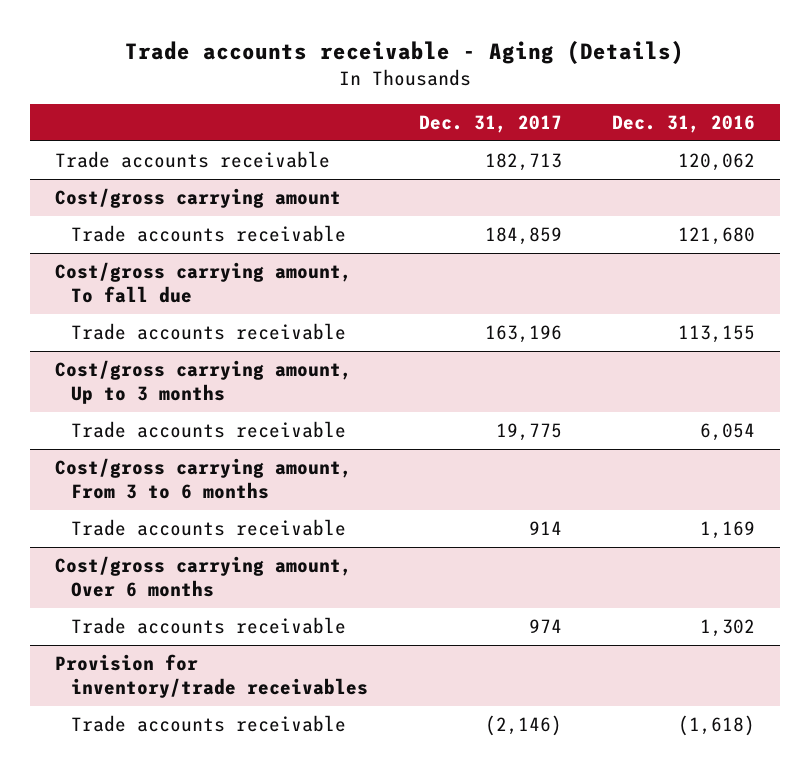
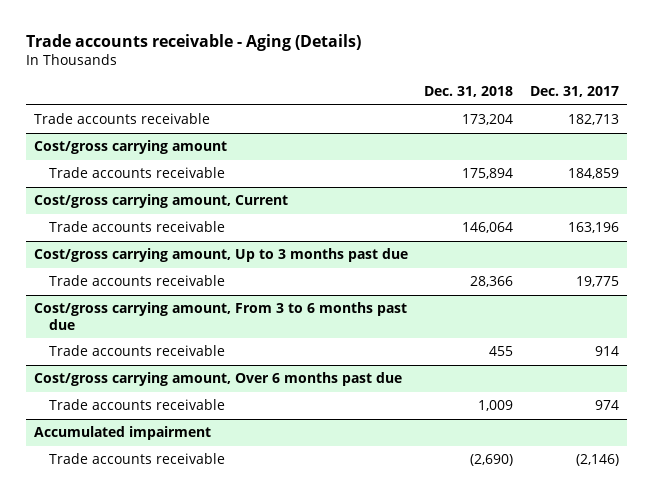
- | Dec. 31, 2017 | Dec. 31, 2016
+ | Dec. 31, 2018 | Dec. 31, 2017
- Cost/gross carrying amount, To fall due
+ Cost/gross carrying amount, Current
- Cost/gross carrying amount, Up to 3 months
+ Cost/gross carrying amount, Up to 3 months past due
- Cost/gross carrying amount, From 3 to 6 months
+ Cost/gross carrying amount, From 3 to 6 months past due
- Cost/gross carrying amount, Over 6 months
+ Cost/gross carrying amount, Over 6 months past due
- Provision for inventory/trade receivables
+ Accumulated impairment

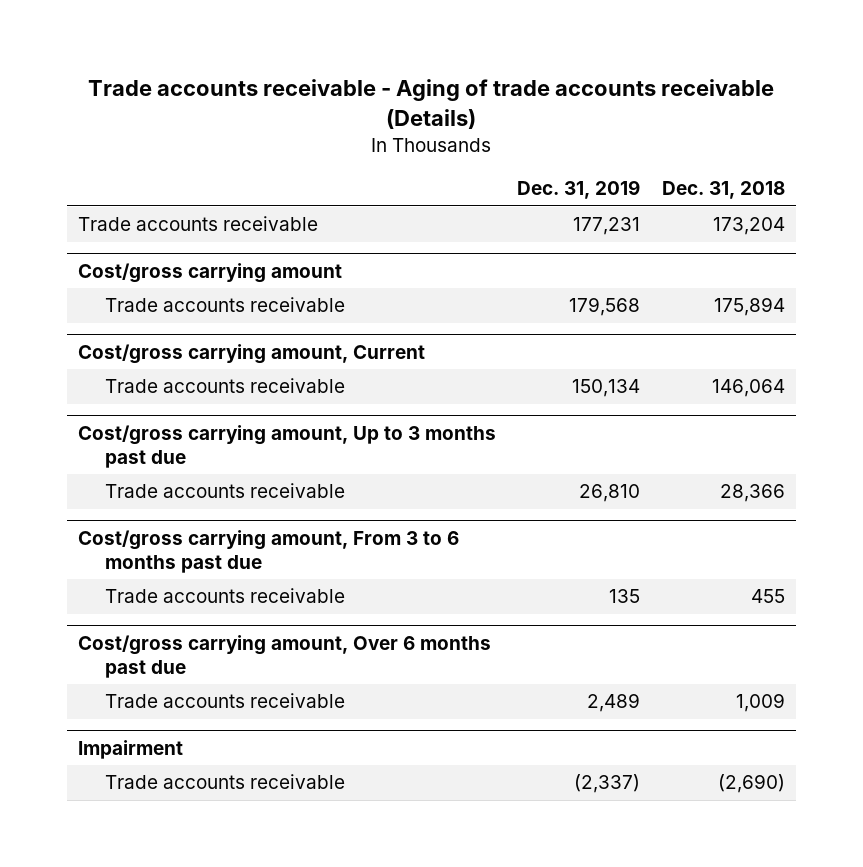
- Trade accounts receivable - Aging (Details)
+ Trade accounts receivable - Aging of trade accounts receivable (Details)
- | Dec. 31, 2018 | Dec. 31, 2017
+ | Dec. 31, 2019 | Dec. 31, 2018
- Accumulated impairment
+ Impairment

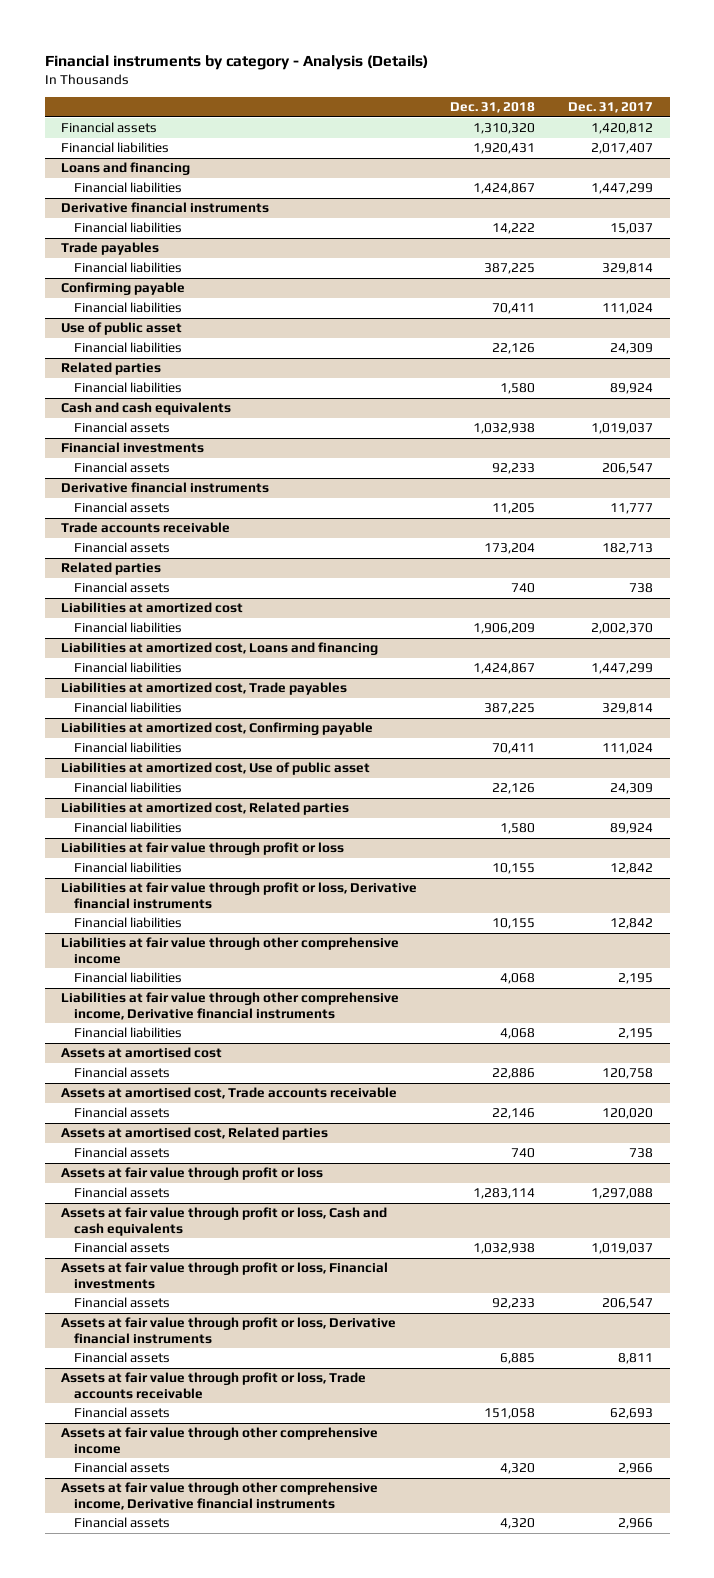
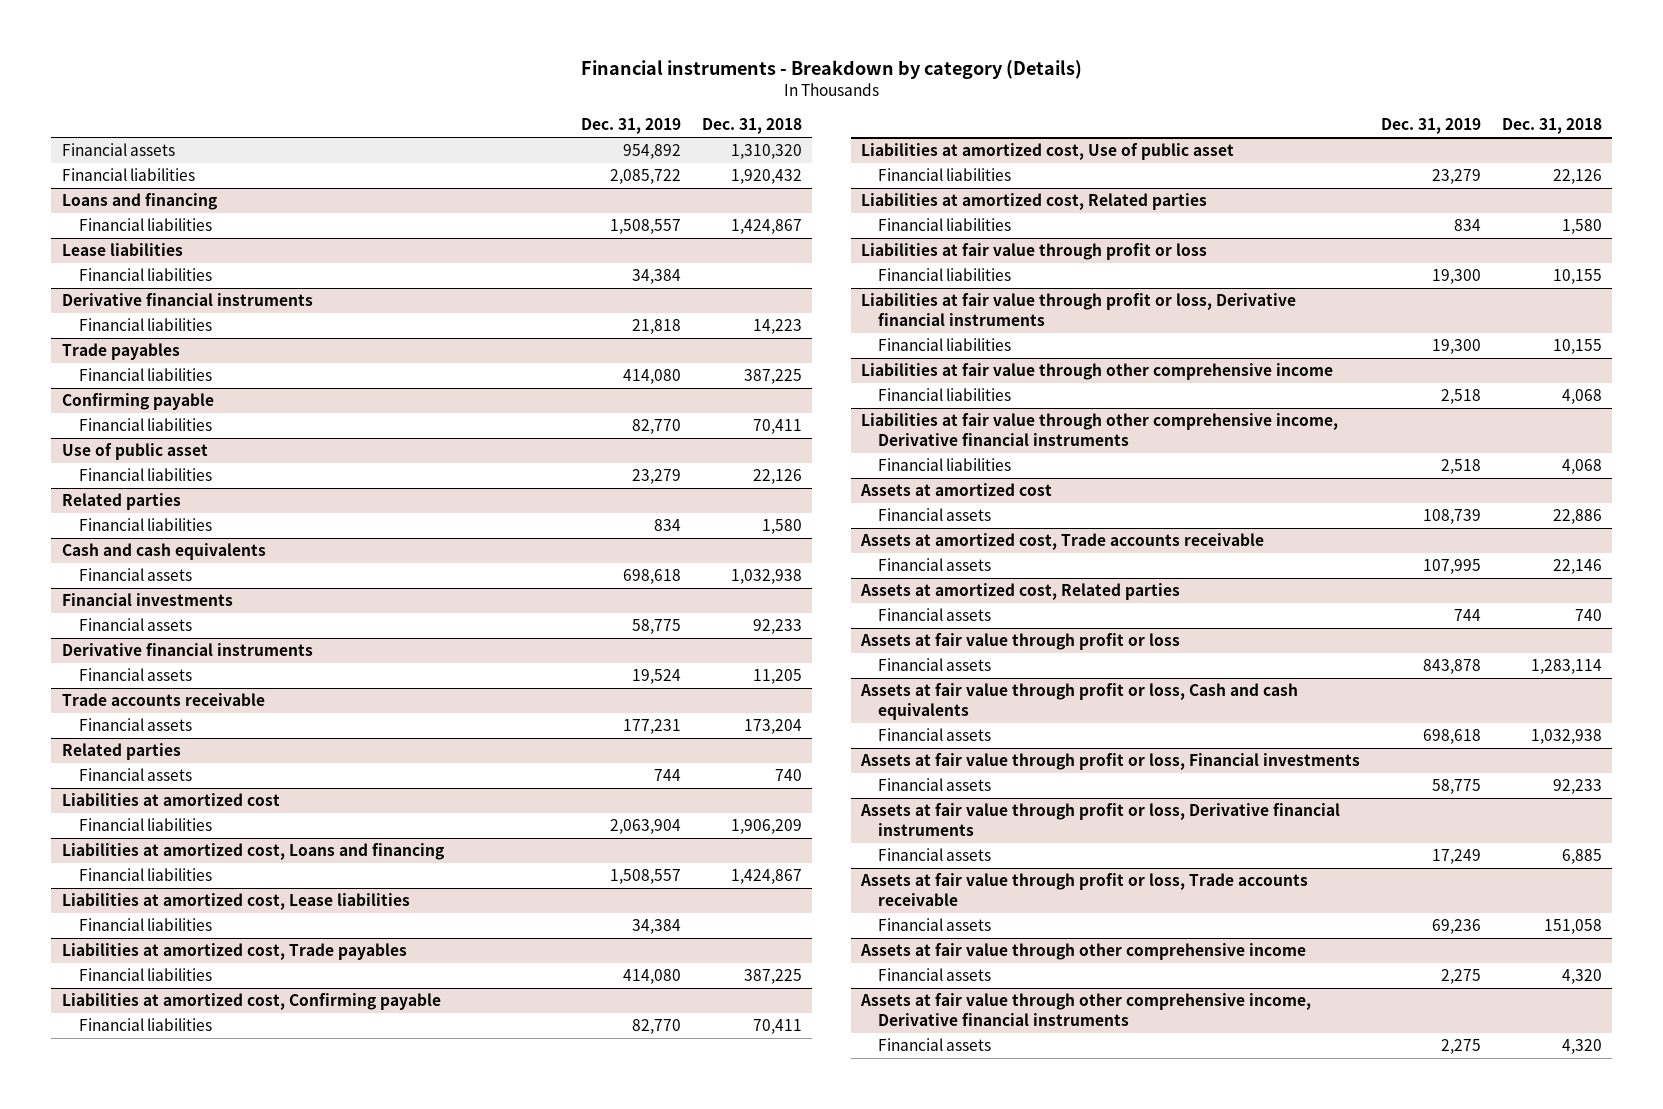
- Financial instruments by category - Analysis (Details)
+ Financial instruments - Breakdown by category (Details)
- | Dec. 31, 2018 | Dec. 31, 2017
+ | Dec. 31, 2019 | Dec. 31, 2018
- Financial liabilities | 1,920,431 | 2,017,407
+ Financial liabilities | 2,085,722 | 1,920,432
+ Lease liabilities
+ Financial liabilities | 34,384 |
@ Derivative financial instruments
- Financial liabilities | 14,222 | 15,037
+ Financial liabilities | 21,818 | 14,223
+ Liabilities at amortized cost, Lease liabilities
+ Financial liabilities | 34,384 |
- Assets at amortised cost
+ Assets at amortized cost
- Assets at amortised cost, Trade accounts receivable
+ Assets at amortized cost, Trade accounts receivable
- Assets at amortised cost, Related parties
+ Assets at amortized cost, Related parties

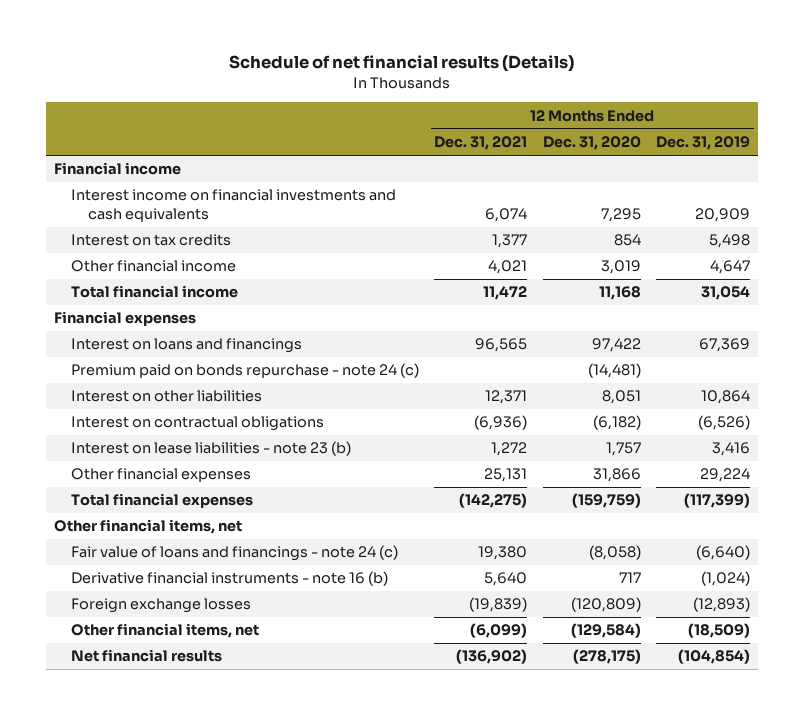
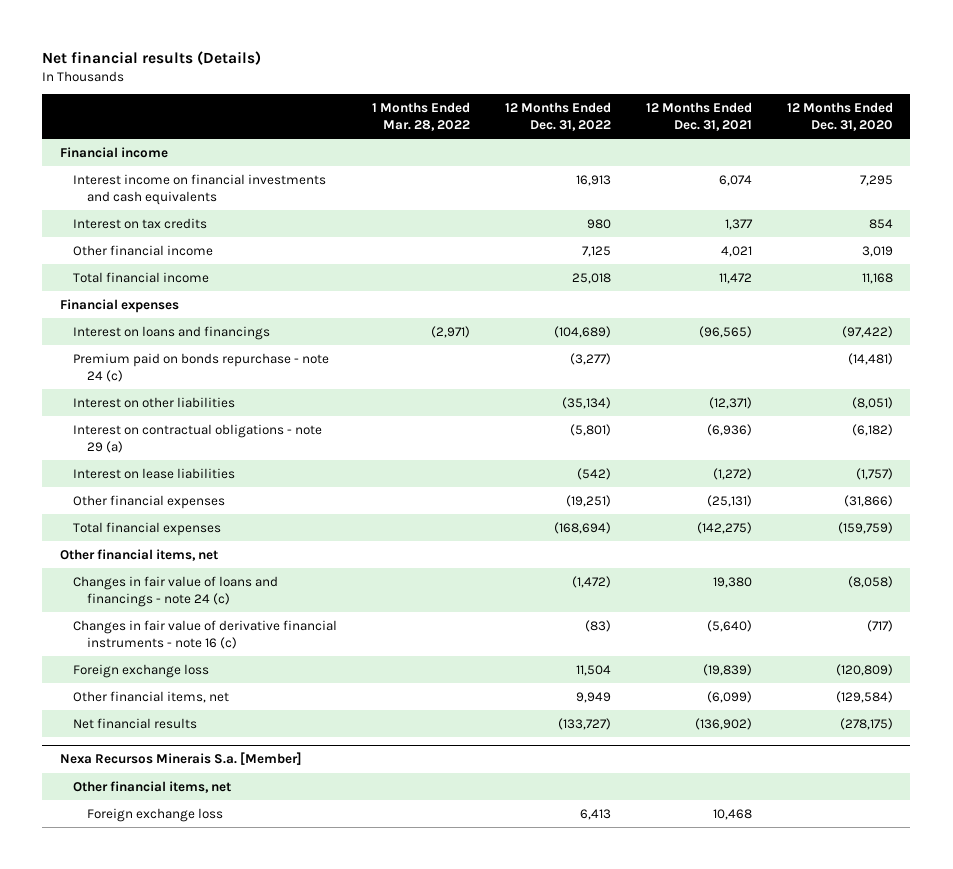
- Schedule of net financial results (Details)
+ Net financial results (Details)
- | 12 Months Ended Dec. 31, 2021 | 12 Months Ended Dec. 31, 2020 | 12 Months Ended Dec. 31, 2019
+ | 1 Months Ended Mar. 28, 2022 | 12 Months Ended Dec. 31, 2022 | 12 Months Ended Dec. 31, 2021 | 12 Months Ended Dec. 31, 2020
- Interest on loans and financings | 96,565 | 97,422 | 67,369
+ Interest on loans and financings | (2,971) | (104,689) | (96,565) | (97,422)
- Interest on other liabilities | 12,371 | 8,051 | 10,864
- Interest on contractual obligations | (6,936) | (6,182) | (6,526)
- Interest on lease liabilities - note 23 (b) | 1,272 | 1,757 | 3,416
- Other financial expenses | 25,131 | 31,866 | 29,224
+ Interest on other liabilities | | (35,134) | (12,371) | (8,051)
+ Interest on contractual obligations - note 29 (a) | | (5,801) | (6,936) | (6,182)
+ Interest on lease liabilities | | (542) | (1,272) | (1,757)
+ Other financial expenses | | (19,251) | (25,131) | (31,866)
- Fair value of loans and financings - note 24 (c) | 19,380 | (8,058) | (6,640)
- Derivative financial instruments - note 16 (b) | 5,640 | 717 | (1,024)
- Foreign exchange losses | (19,839) | (120,809) | (12,893)
+ Changes in fair value of loans and financings - note 24 (c) | | (1,472) | 19,380 | (8,058)
+ Changes in fair value of derivative financial instruments - note 16 (c) | | (83) | (5,640) | (717)
+ Foreign exchange loss | | 11,504 | (19,839) | (120,809)
+ Nexa Recursos Minerais S.a. [Member]
+ Other financial items, net
+ Foreign exchange loss | | 6,413 | 10,468 |

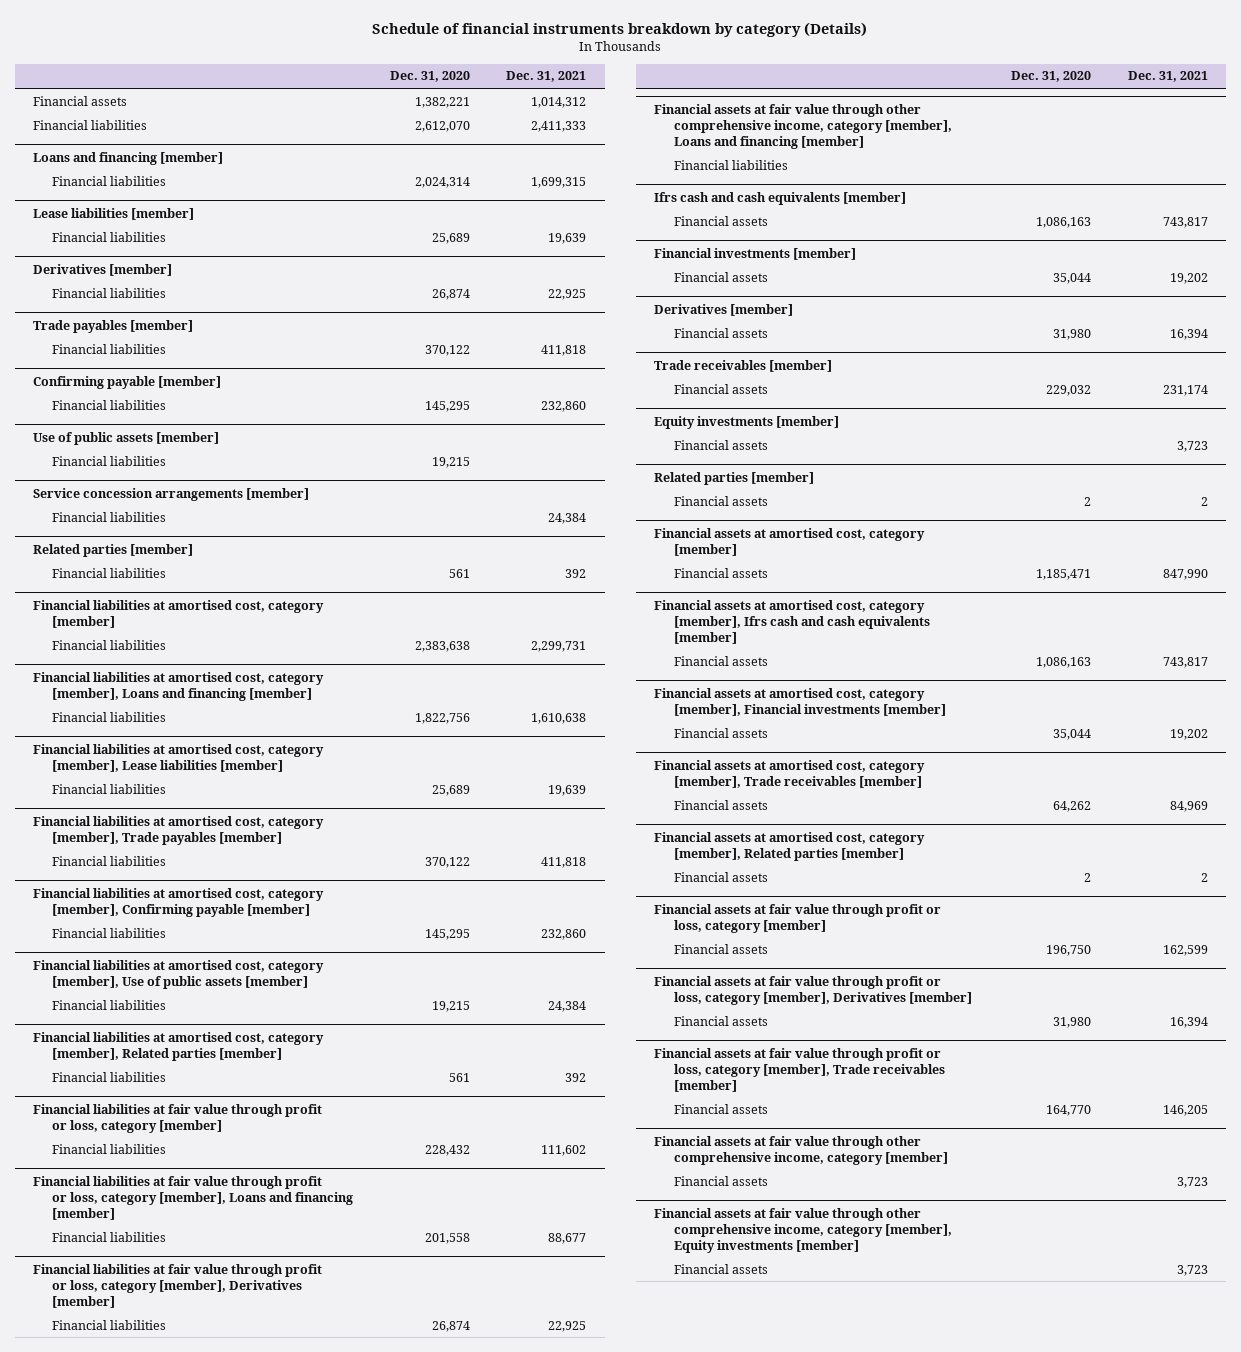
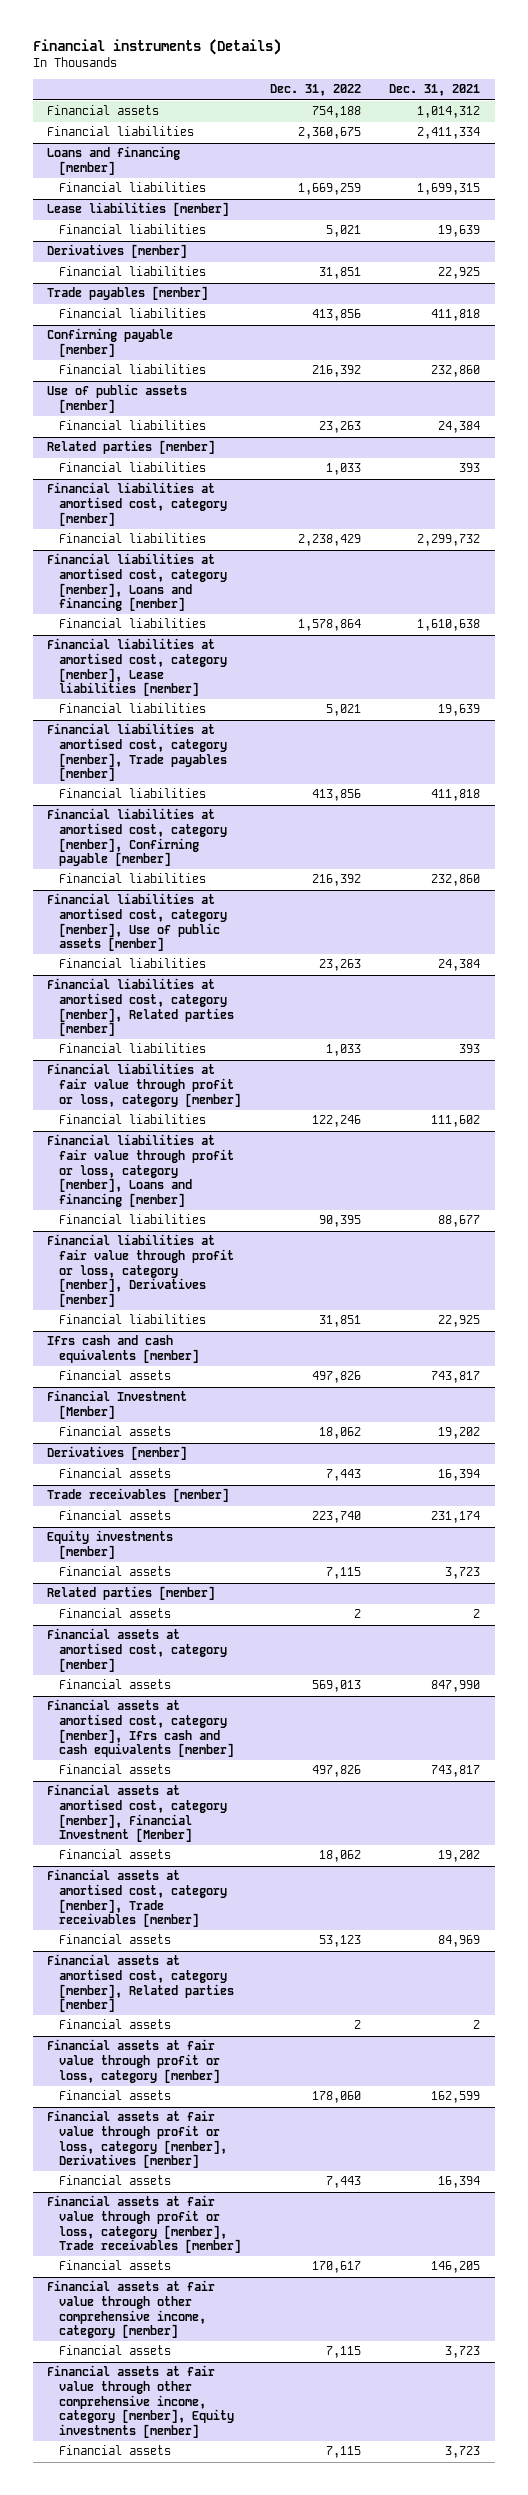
- Schedule of financial instruments breakdown by category (Details)
+ Financial instruments (Details)
- | Dec. 31, 2020 | Dec. 31, 2021
+ | Dec. 31, 2022 | Dec. 31, 2021
- Financial liabilities | 2,612,070 | 2,411,333
+ Financial liabilities | 2,360,675 | 2,411,334
@ Use of public assets [member]
- Financial liabilities | 19,215 |
- Service concession arrangements [member]
@ Related parties [member]
- Financial liabilities | 561 | 392
+ Financial liabilities | 1,033 | 393
@ Financial liabilities at amortised cost, category [member]
- Financial liabilities | 2,383,638 | 2,299,731
+ Financial liabilities | 2,238,429 | 2,299,732
@ Financial liabilities at amortised cost, category [member], Related parties [member]
- Financial liabilities | 561 | 392
+ Financial liabilities | 1,033 | 393
- Financial assets at fair value through other comprehensive income, category [member], Loans and financing [member]
- Financial liabilities
- Financial investments [member]
+ Financial Investment [Member]
- Financial assets at amortised cost, category [member], Financial investments [member]
+ Financial assets at amortised cost, category [member], Financial Investment [Member]

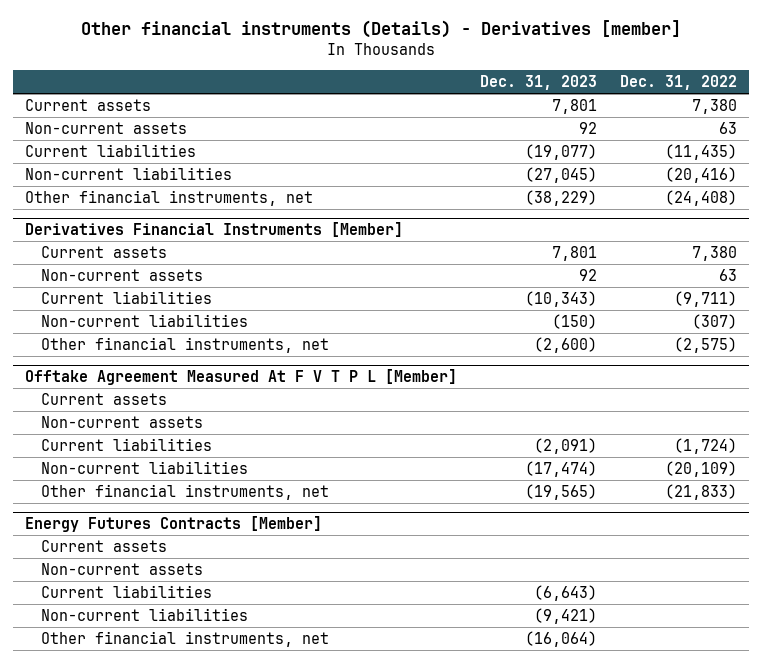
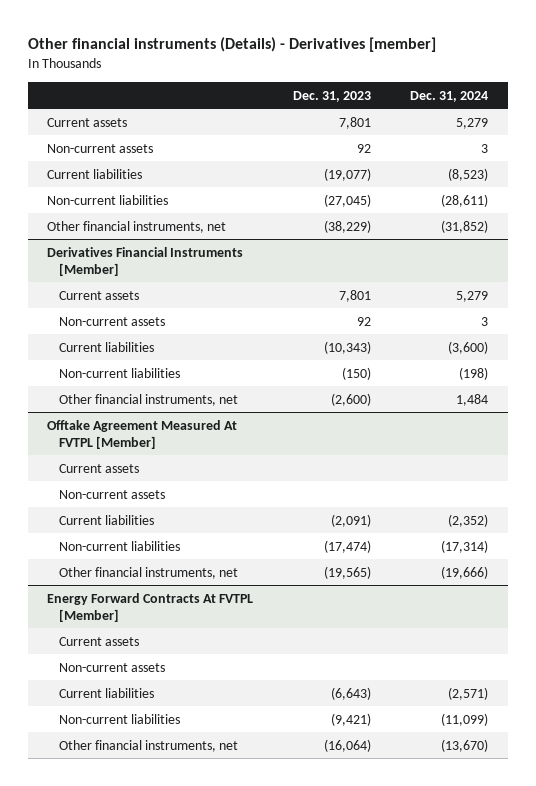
- | Dec. 31, 2023 | Dec. 31, 2022
+ | Dec. 31, 2023 | Dec. 31, 2024
- Offtake Agreement Measured At F V T P L [Member]
+ Offtake Agreement Measured At FVTPL [Member]
- Energy Futures Contracts [Member]
+ Energy Forward Contracts At FVTPL [Member]

